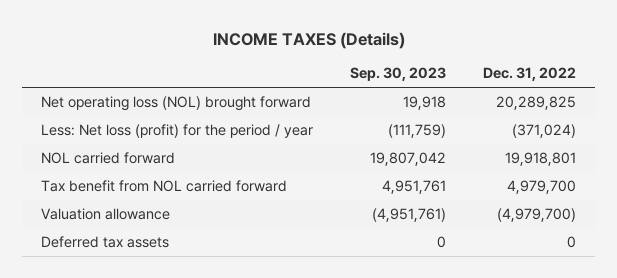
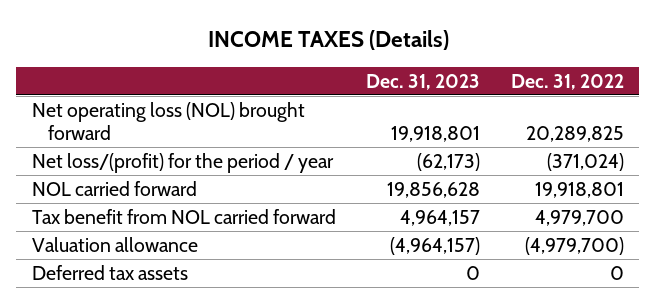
- | Sep. 30, 2023 | Dec. 31, 2022
+ | Dec. 31, 2023 | Dec. 31, 2022
- Less: Net loss (profit) for the period / year | (111,759) | (371,024)
+ Net loss/(profit) for the period / year | (62,173) | (371,024)

